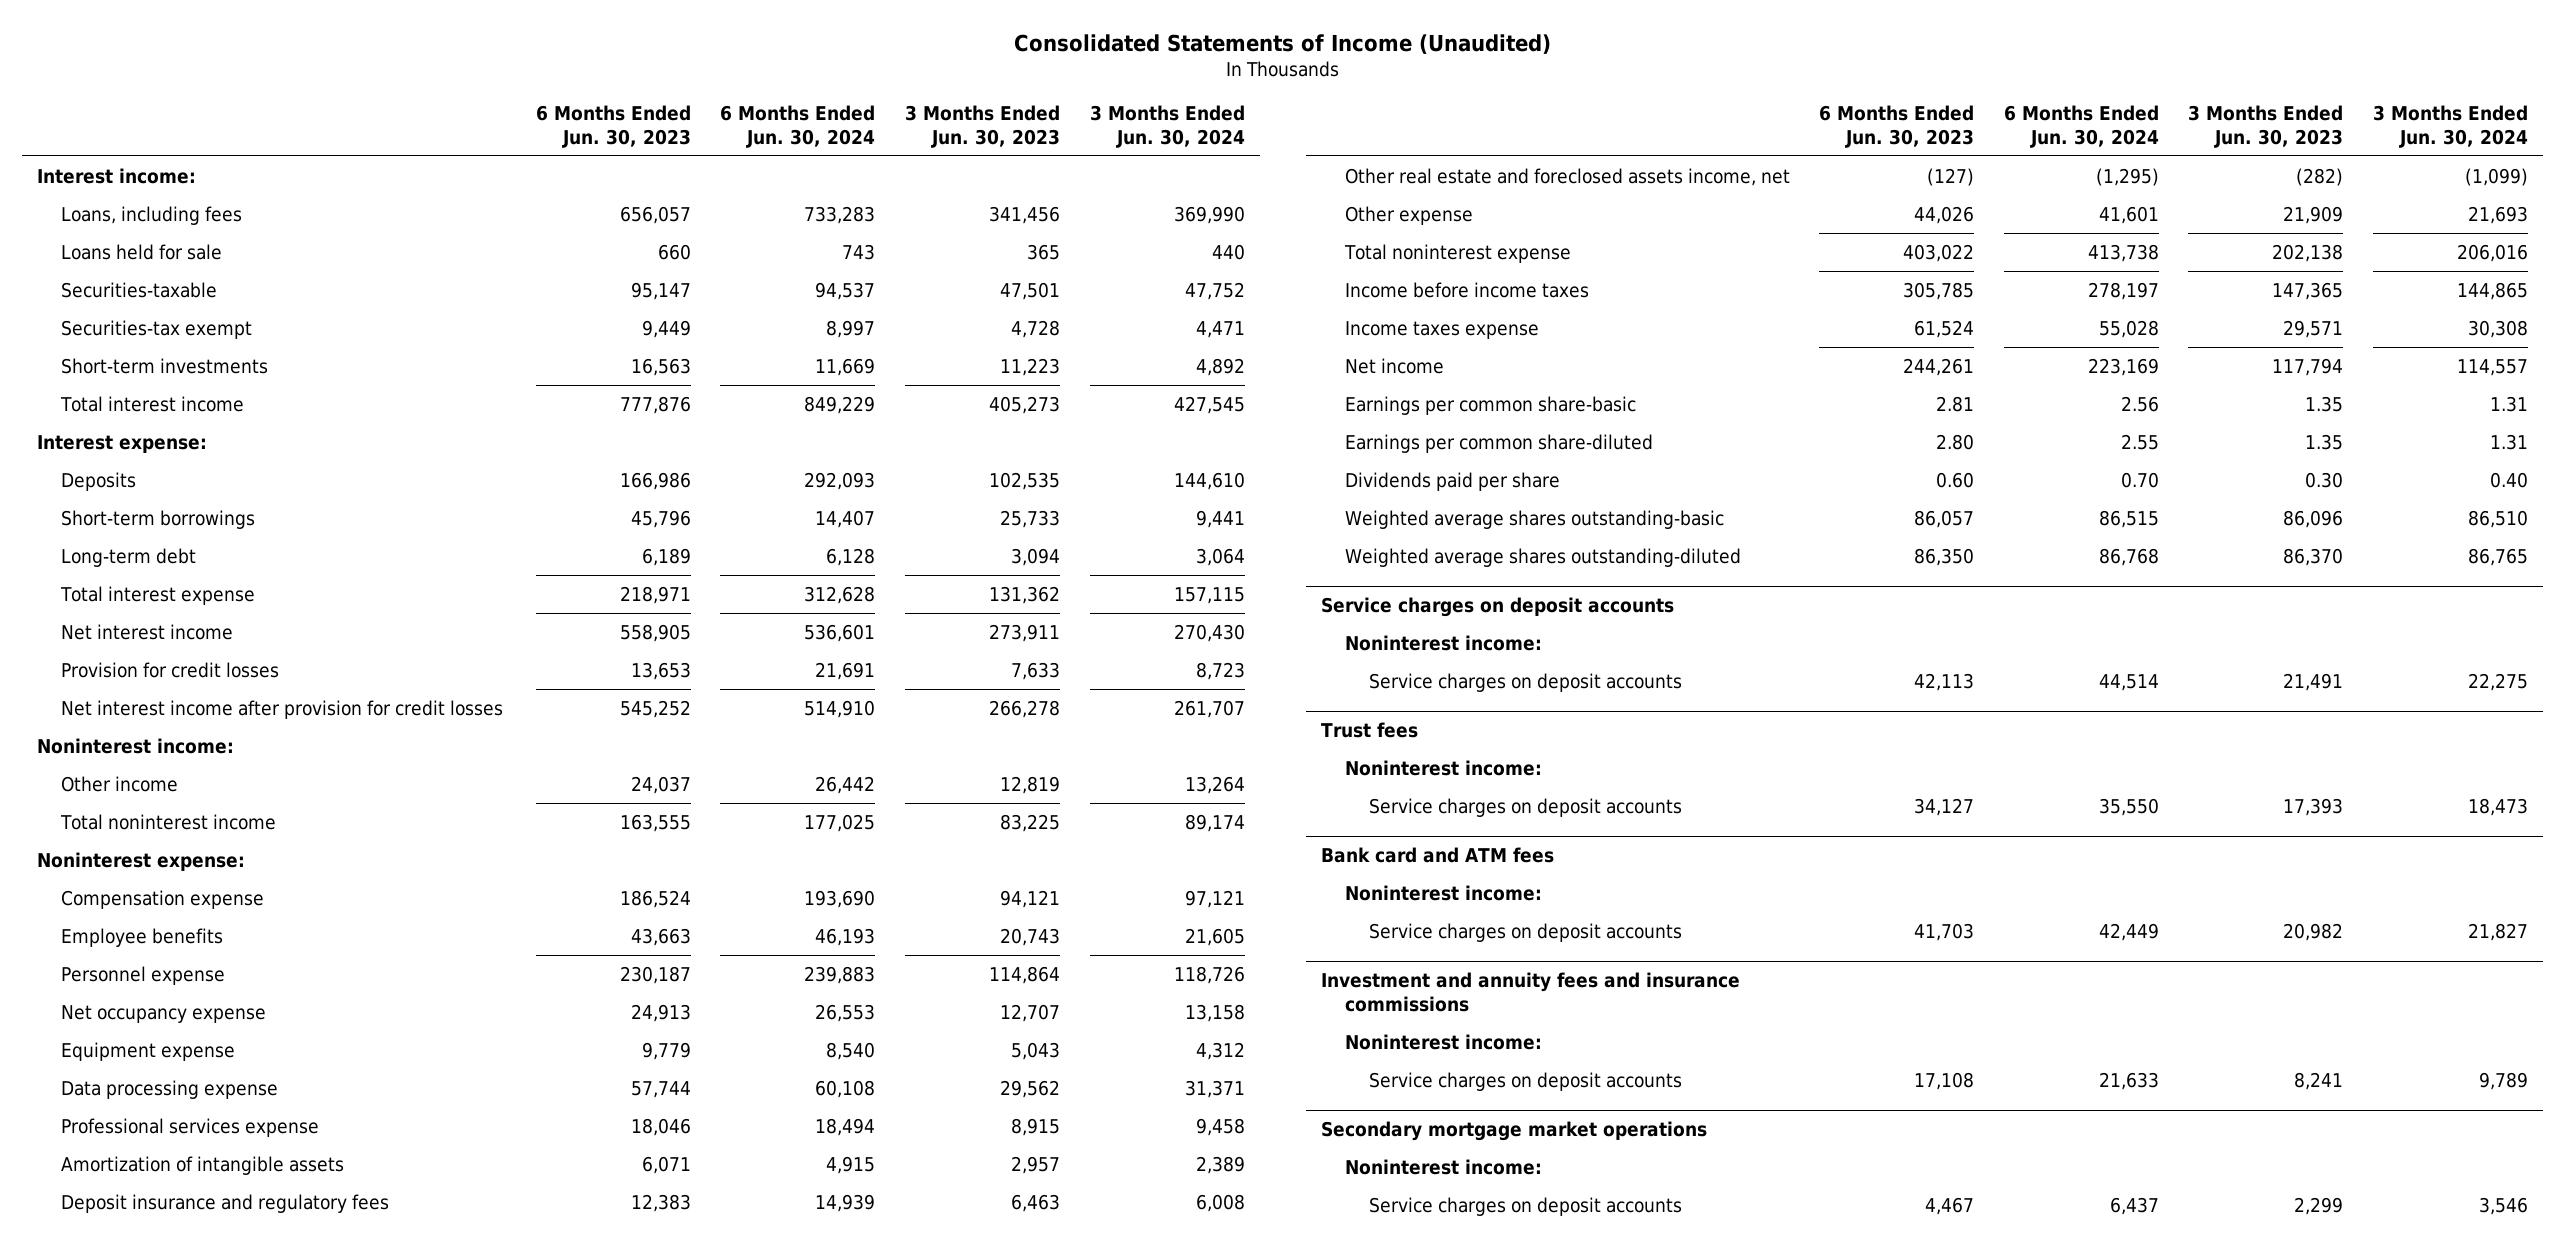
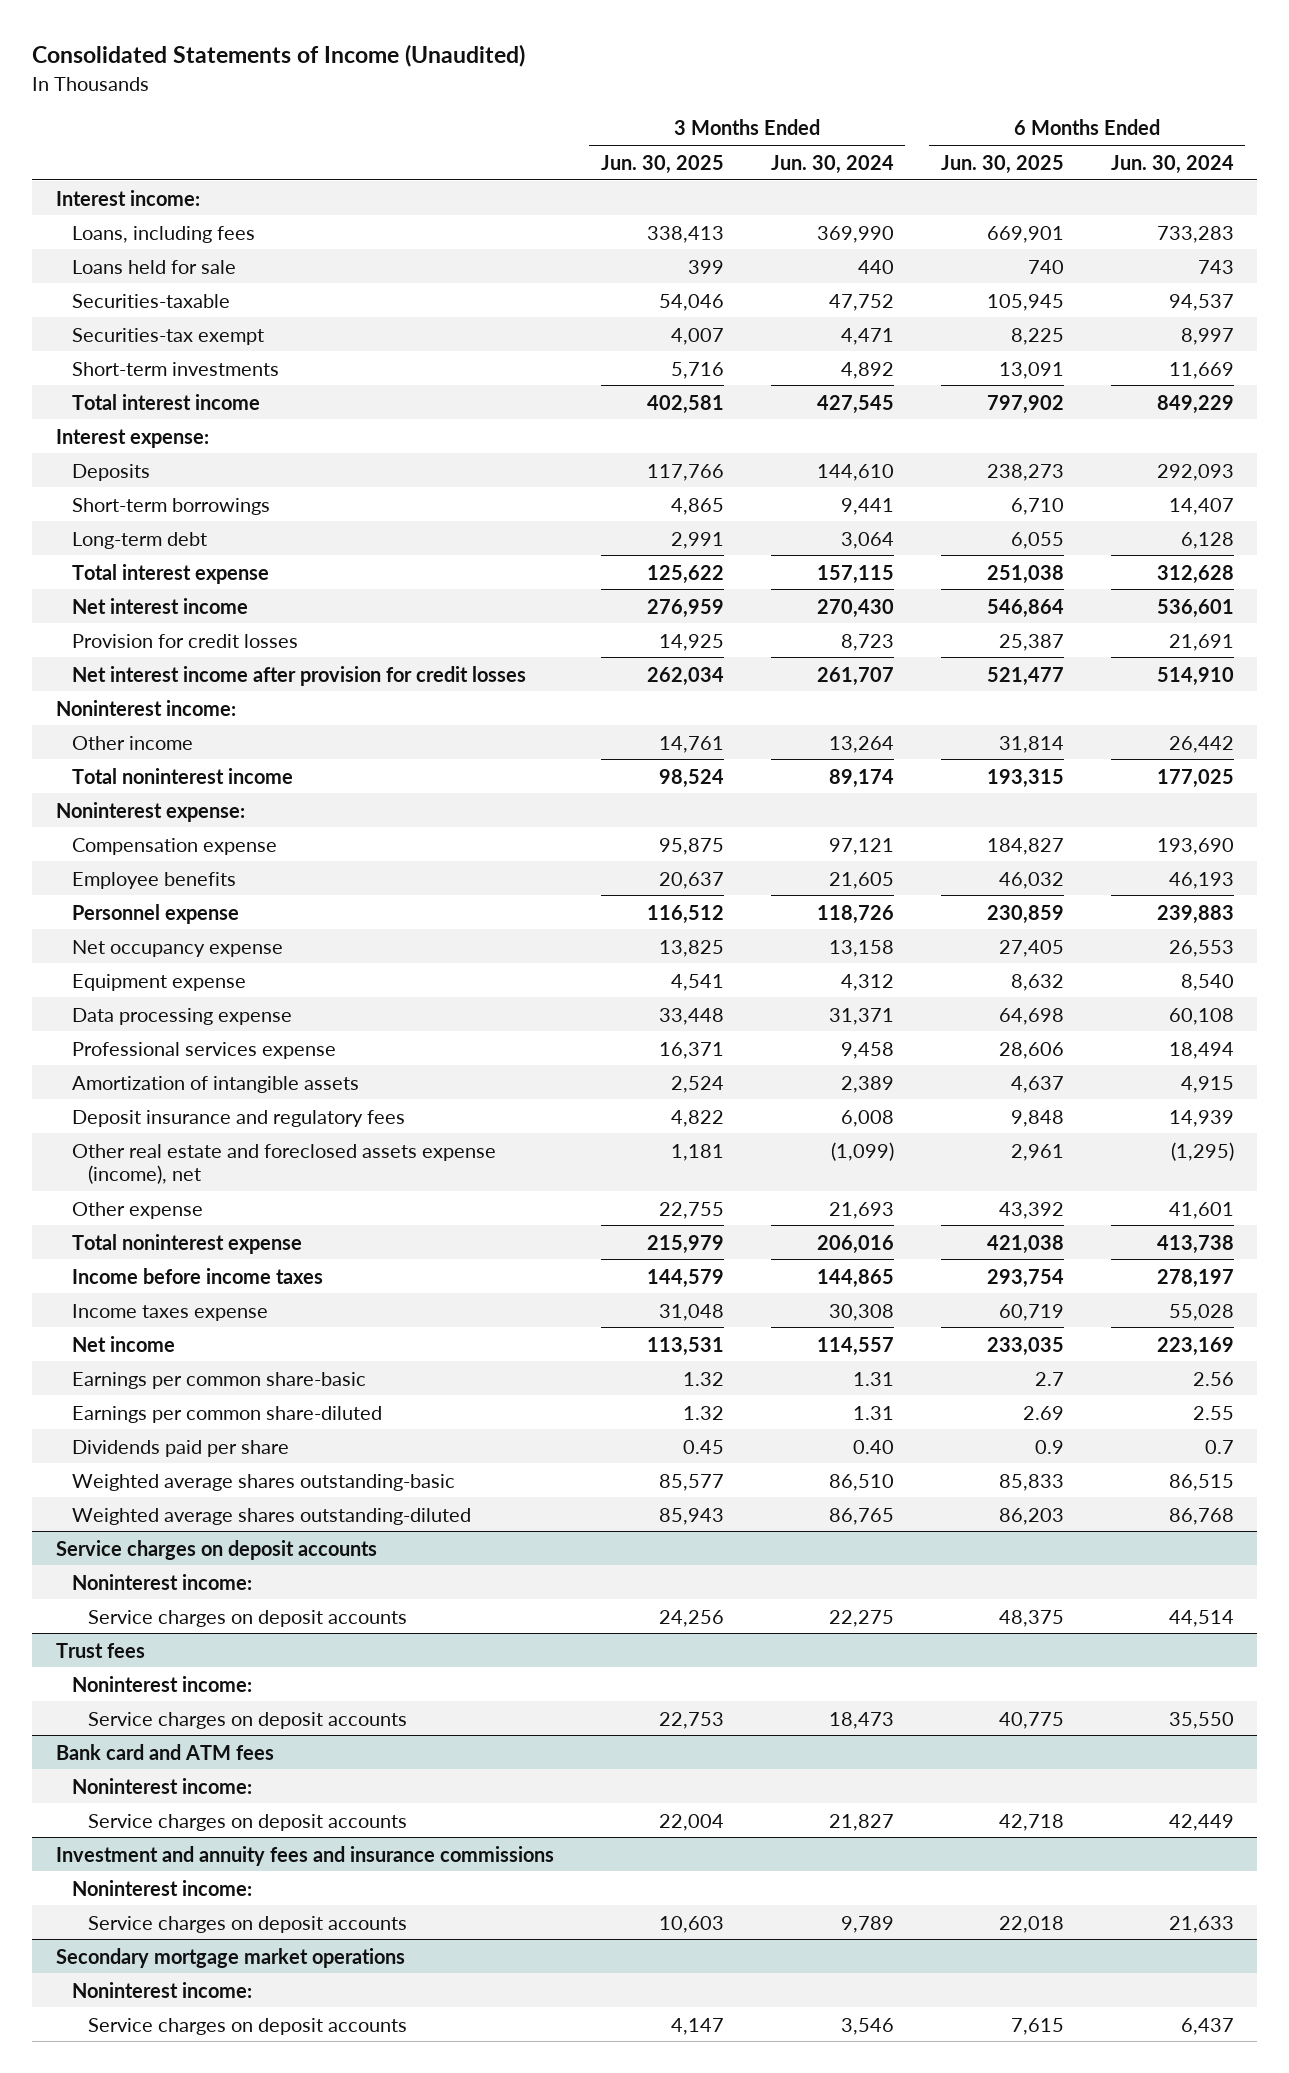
- | 6 Months Ended Jun. 30, 2023 | 6 Months Ended Jun. 30, 2024 | 3 Months Ended Jun. 30, 2023 | 3 Months Ended Jun. 30, 2024
+ | 3 Months Ended Jun. 30, 2025 | 3 Months Ended Jun. 30, 2024 | 6 Months Ended Jun. 30, 2025 | 6 Months Ended Jun. 30, 2024
- Other real estate and foreclosed assets income, net | (127) | (1,295) | (282) | (1,099)
+ Other real estate and foreclosed assets expense (income), net | 1,181 | (1,099) | 2,961 | (1,295)
- Dividends paid per share | 0.60 | 0.70 | 0.30 | 0.40
+ Dividends paid per share | 0.45 | 0.40 | 0.9 | 0.7

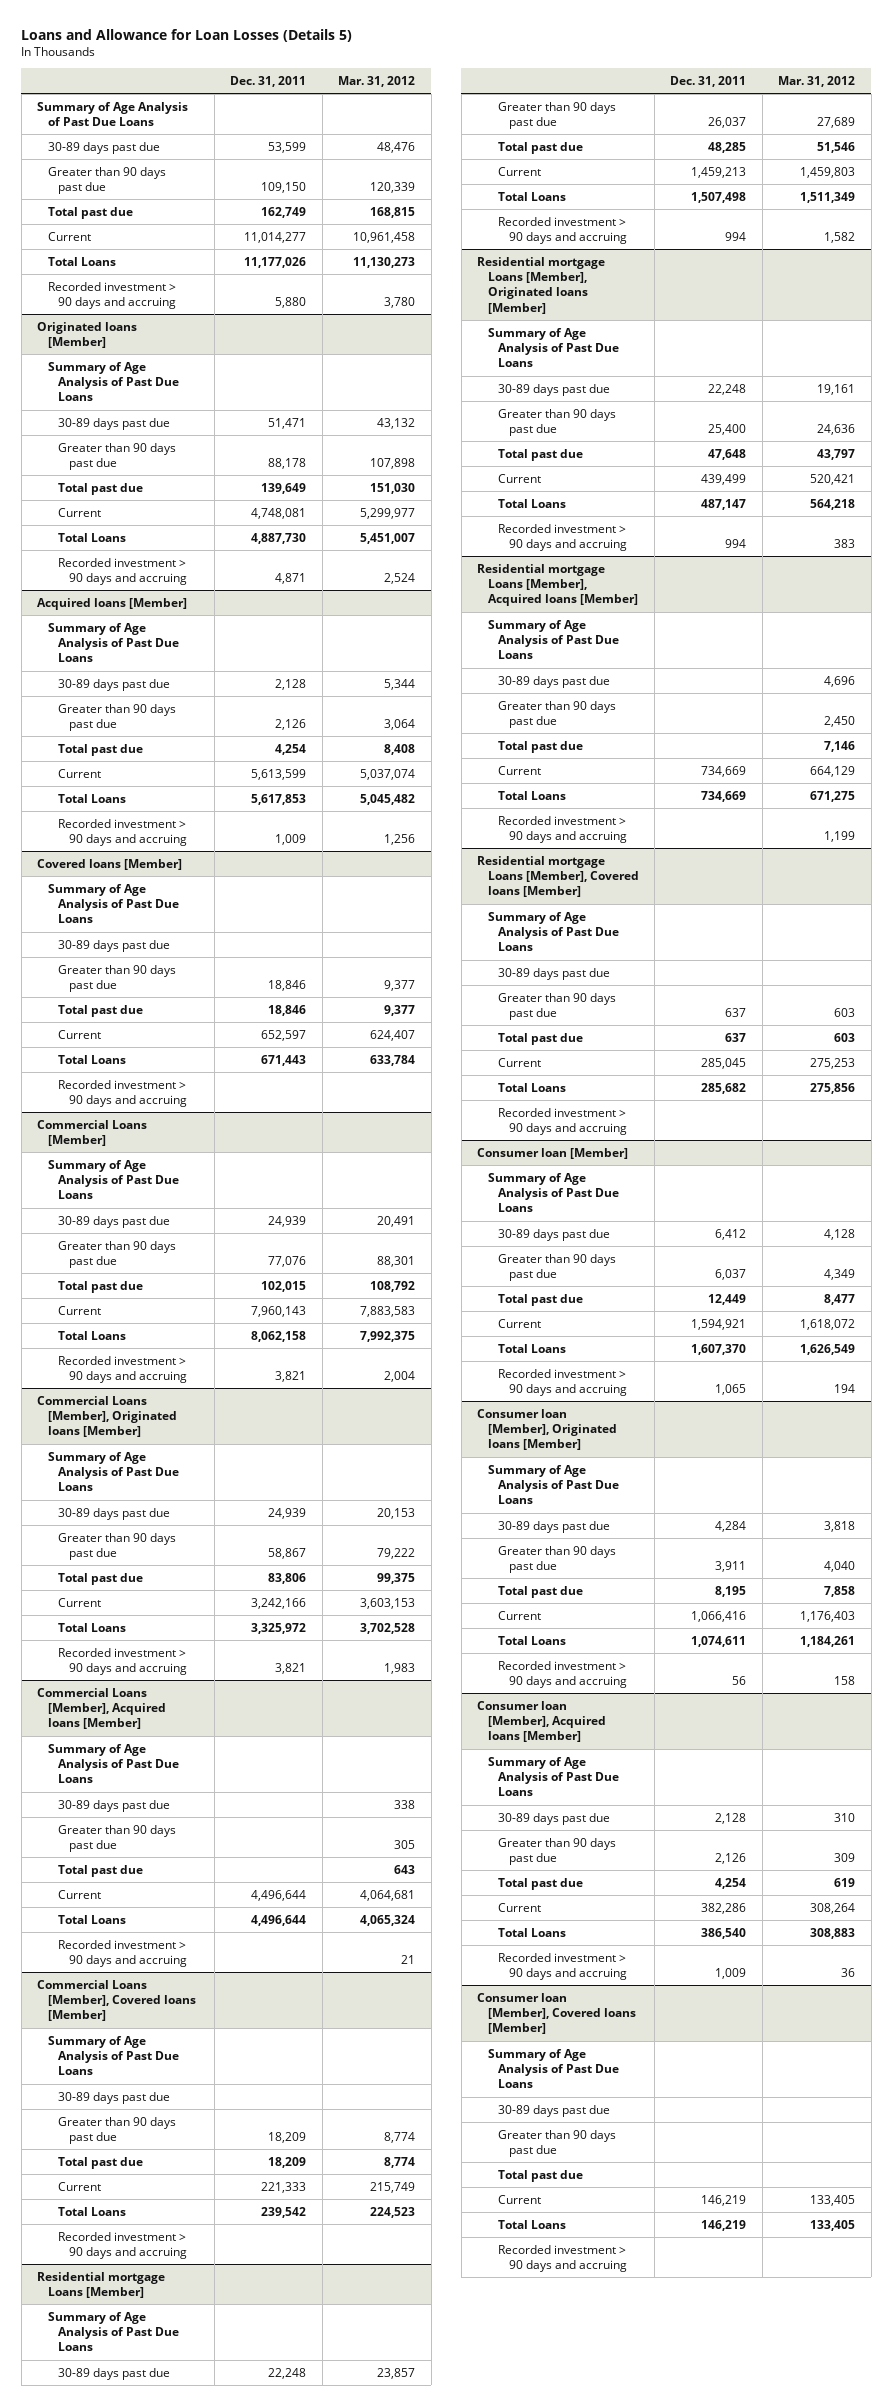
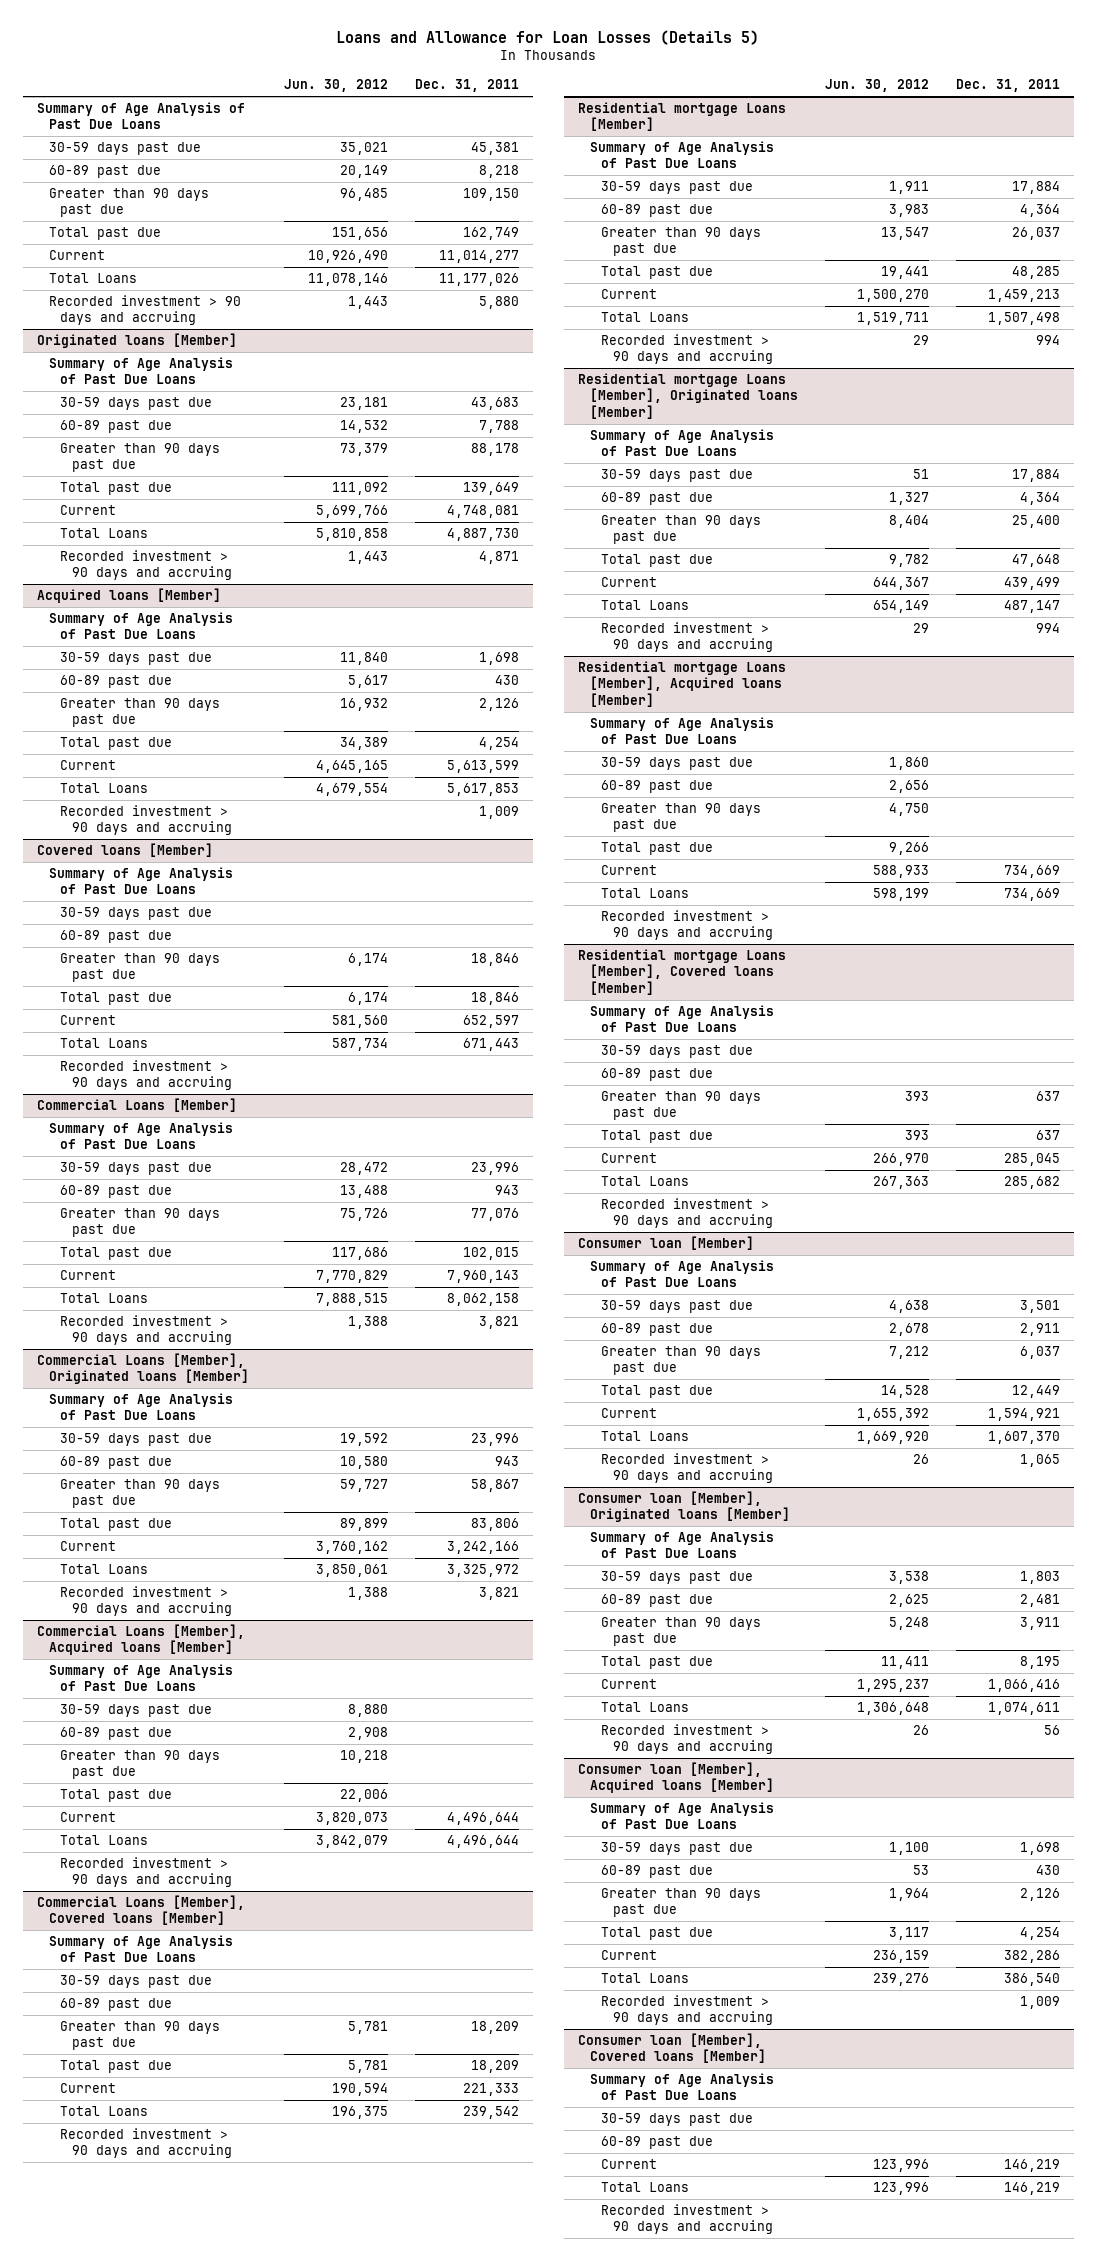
- | Dec. 31, 2011 | Mar. 31, 2012
+ | Jun. 30, 2012 | Dec. 31, 2011
- 30-89 days past due | 53,599 | 48,476
+ 30-59 days past due | 35,021 | 45,381
+ 60-89 past due | 20,149 | 8,218
@ Originated loans [Member]
- 30-89 days past due | 51,471 | 43,132
+ 30-59 days past due | 23,181 | 43,683
+ 60-89 past due | 14,532 | 7,788
@ Acquired loans [Member]
- 30-89 days past due | 2,128 | 5,344
+ 30-59 days past due | 11,840 | 1,698
+ 60-89 past due | 5,617 | 430
@ Covered loans [Member]
- 30-89 days past due
+ 30-59 days past due
+ 60-89 past due
@ Commercial Loans [Member]
- 30-89 days past due | 24,939 | 20,491
+ 30-59 days past due | 28,472 | 23,996
+ 60-89 past due | 13,488 | 943
@ Commercial Loans [Member], Originated loans [Member]
- 30-89 days past due | 24,939 | 20,153
+ 30-59 days past due | 19,592 | 23,996
+ 60-89 past due | 10,580 | 943
@ Commercial Loans [Member], Acquired loans [Member]
- 30-89 days past due | | 338
+ 30-59 days past due | 8,880 |
+ 60-89 past due | 2,908 |
@ Commercial Loans [Member], Covered loans [Member]
- 30-89 days past due
+ 30-59 days past due
+ 60-89 past due
@ Residential mortgage Loans [Member]
- 30-89 days past due | 22,248 | 23,857
+ 30-59 days past due | 1,911 | 17,884
+ 60-89 past due | 3,983 | 4,364
@ Residential mortgage Loans [Member], Originated loans [Member]
- 30-89 days past due | 22,248 | 19,161
+ 30-59 days past due | 51 | 17,884
+ 60-89 past due | 1,327 | 4,364
@ Residential mortgage Loans [Member], Acquired loans [Member]
- 30-89 days past due | | 4,696
+ 30-59 days past due | 1,860 |
+ 60-89 past due | 2,656 |
@ Residential mortgage Loans [Member], Covered loans [Member]
- 30-89 days past due
+ 30-59 days past due
+ 60-89 past due
@ Consumer loan [Member]
- 30-89 days past due | 6,412 | 4,128
+ 30-59 days past due | 4,638 | 3,501
+ 60-89 past due | 2,678 | 2,911
@ Consumer loan [Member], Originated loans [Member]
- 30-89 days past due | 4,284 | 3,818
+ 30-59 days past due | 3,538 | 1,803
+ 60-89 past due | 2,625 | 2,481
@ Consumer loan [Member], Acquired loans [Member]
- 30-89 days past due | 2,128 | 310
+ 30-59 days past due | 1,100 | 1,698
+ 60-89 past due | 53 | 430
@ Consumer loan [Member], Covered loans [Member]
- 30-89 days past due
- Greater than 90 days past due
- Total past due
+ 30-59 days past due
+ 60-89 past due

